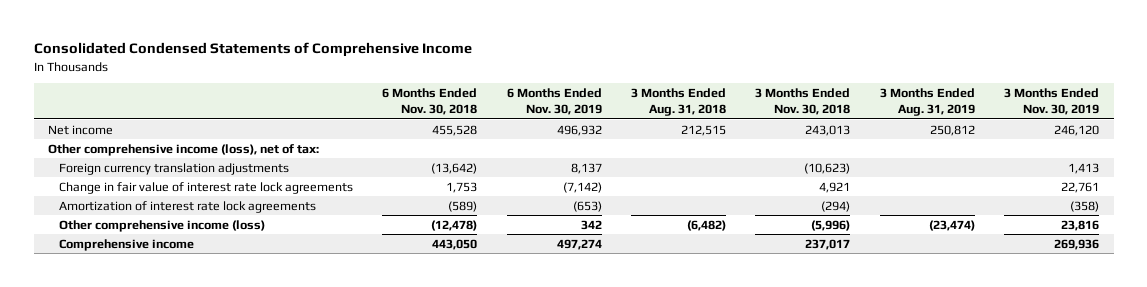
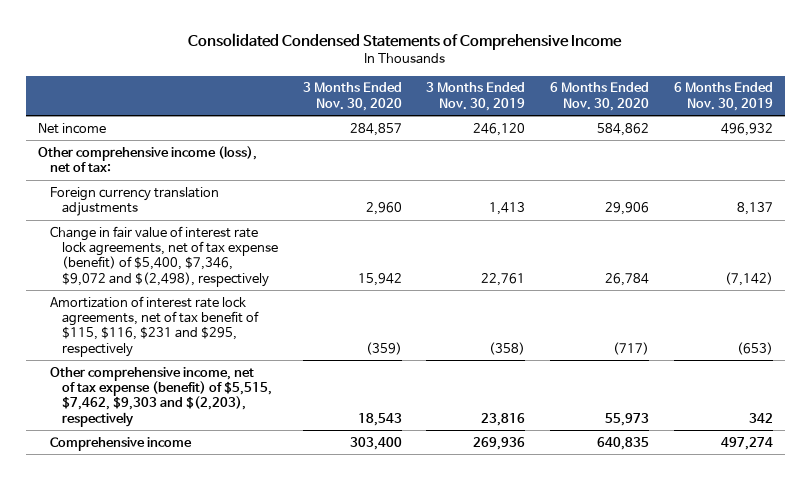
- | 6 Months Ended Nov. 30, 2018 | 6 Months Ended Nov. 30, 2019 | 3 Months Ended Aug. 31, 2018 | 3 Months Ended Nov. 30, 2018 | 3 Months Ended Aug. 31, 2019 | 3 Months Ended Nov. 30, 2019
+ | 3 Months Ended Nov. 30, 2020 | 3 Months Ended Nov. 30, 2019 | 6 Months Ended Nov. 30, 2020 | 6 Months Ended Nov. 30, 2019
- Change in fair value of interest rate lock agreements | 1,753 | (7,142) | | 4,921 | | 22,761
- Amortization of interest rate lock agreements | (589) | (653) | | (294) | | (358)
- Other comprehensive income (loss) | (12,478) | 342 | (6,482) | (5,996) | (23,474) | 23,816
+ Change in fair value of interest rate lock agreements, net of tax expense (benefit) of $5,400, $7,346, $9,072 and $(2,498), respectively | 15,942 | 22,761 | 26,784 | (7,142)
+ Amortization of interest rate lock agreements, net of tax benefit of $115, $116, $231 and $295, respectively | (359) | (358) | (717) | (653)
+ Other comprehensive income, net of tax expense (benefit) of $5,515, $7,462, $9,303 and $(2,203), respectively | 18,543 | 23,816 | 55,973 | 342

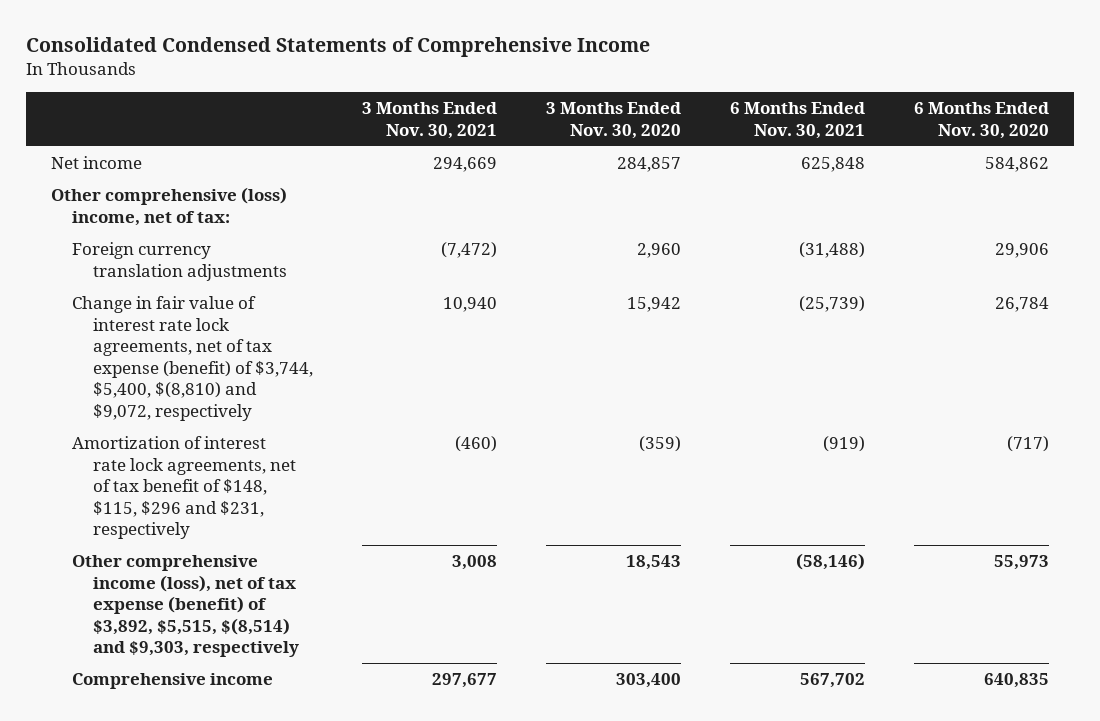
- | 3 Months Ended Nov. 30, 2020 | 3 Months Ended Nov. 30, 2019 | 6 Months Ended Nov. 30, 2020 | 6 Months Ended Nov. 30, 2019
+ | 3 Months Ended Nov. 30, 2021 | 3 Months Ended Nov. 30, 2020 | 6 Months Ended Nov. 30, 2021 | 6 Months Ended Nov. 30, 2020
- Other comprehensive income (loss), net of tax:
+ Other comprehensive (loss) income, net of tax:
- Change in fair value of interest rate lock agreements, net of tax expense (benefit) of $5,400, $7,346, $9,072 and $(2,498), respectively | 15,942 | 22,761 | 26,784 | (7,142)
- Amortization of interest rate lock agreements, net of tax benefit of $115, $116, $231 and $295, respectively | (359) | (358) | (717) | (653)
- Other comprehensive income, net of tax expense (benefit) of $5,515, $7,462, $9,303 and $(2,203), respectively | 18,543 | 23,816 | 55,973 | 342
+ Change in fair value of interest rate lock agreements, net of tax expense (benefit) of $3,744, $5,400, $(8,810) and $9,072, respectively | 10,940 | 15,942 | (25,739) | 26,784
+ Amortization of interest rate lock agreements, net of tax benefit of $148, $115, $296 and $231, respectively | (460) | (359) | (919) | (717)
+ Other comprehensive income (loss), net of tax expense (benefit) of $3,892, $5,515, $(8,514) and $9,303, respectively | 3,008 | 18,543 | (58,146) | 55,973

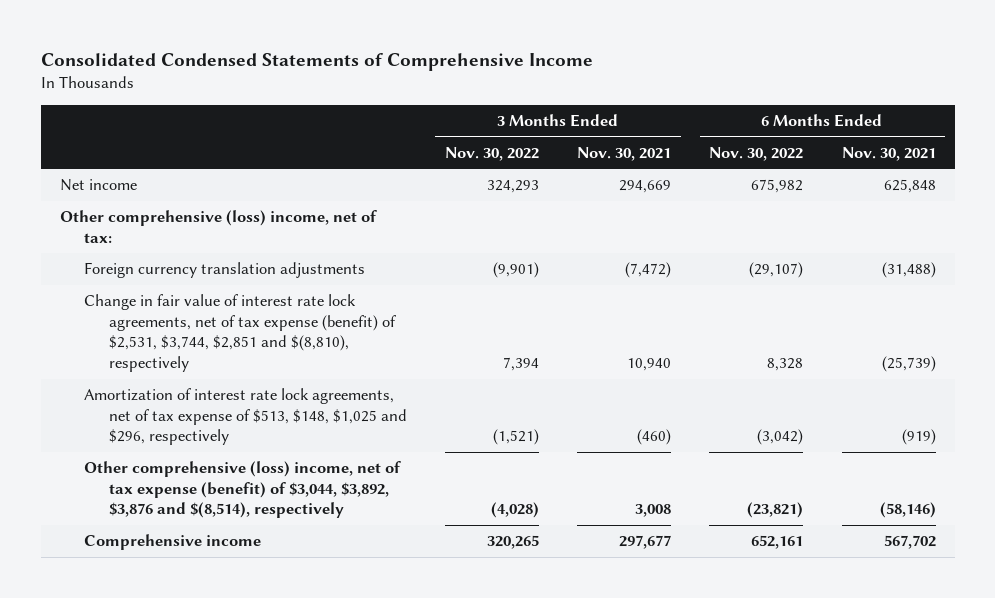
- | 3 Months Ended Nov. 30, 2021 | 3 Months Ended Nov. 30, 2020 | 6 Months Ended Nov. 30, 2021 | 6 Months Ended Nov. 30, 2020
+ | 3 Months Ended Nov. 30, 2022 | 3 Months Ended Nov. 30, 2021 | 6 Months Ended Nov. 30, 2022 | 6 Months Ended Nov. 30, 2021
- Change in fair value of interest rate lock agreements, net of tax expense (benefit) of $3,744, $5,400, $(8,810) and $9,072, respectively | 10,940 | 15,942 | (25,739) | 26,784
- Amortization of interest rate lock agreements, net of tax benefit of $148, $115, $296 and $231, respectively | (460) | (359) | (919) | (717)
- Other comprehensive income (loss), net of tax expense (benefit) of $3,892, $5,515, $(8,514) and $9,303, respectively | 3,008 | 18,543 | (58,146) | 55,973
+ Change in fair value of interest rate lock agreements, net of tax expense (benefit) of $2,531, $3,744, $2,851 and $(8,810), respectively | 7,394 | 10,940 | 8,328 | (25,739)
+ Amortization of interest rate lock agreements, net of tax expense of $513, $148, $1,025 and $296, respectively | (1,521) | (460) | (3,042) | (919)
+ Other comprehensive (loss) income, net of tax expense (benefit) of $3,044, $3,892, $3,876 and $(8,514), respectively | (4,028) | 3,008 | (23,821) | (58,146)

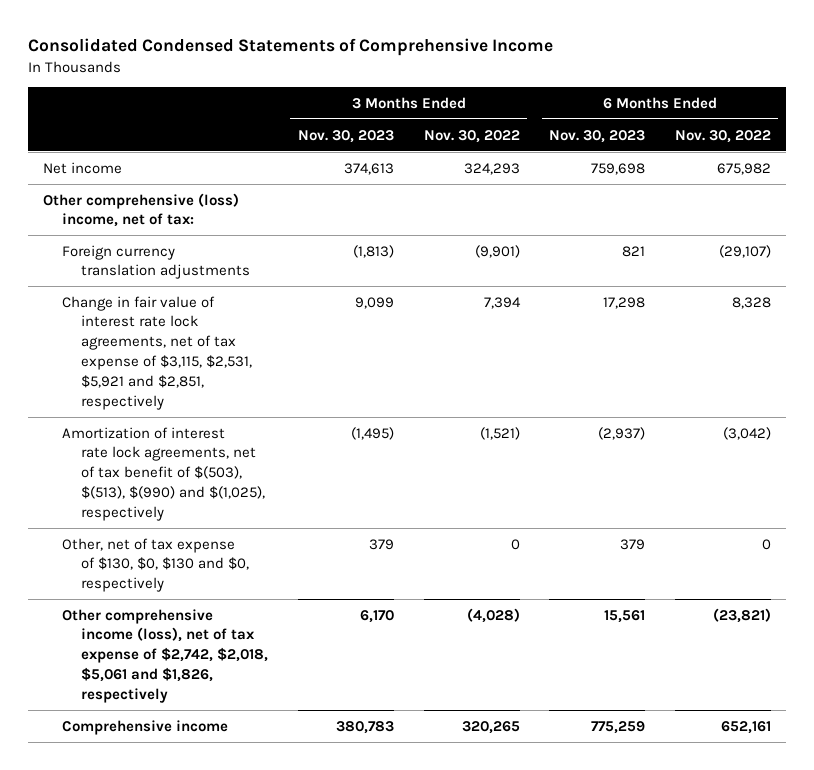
- | 3 Months Ended Nov. 30, 2022 | 3 Months Ended Nov. 30, 2021 | 6 Months Ended Nov. 30, 2022 | 6 Months Ended Nov. 30, 2021
+ | 3 Months Ended Nov. 30, 2023 | 3 Months Ended Nov. 30, 2022 | 6 Months Ended Nov. 30, 2023 | 6 Months Ended Nov. 30, 2022
- Change in fair value of interest rate lock agreements, net of tax expense (benefit) of $2,531, $3,744, $2,851 and $(8,810), respectively | 7,394 | 10,940 | 8,328 | (25,739)
- Amortization of interest rate lock agreements, net of tax expense of $513, $148, $1,025 and $296, respectively | (1,521) | (460) | (3,042) | (919)
- Other comprehensive (loss) income, net of tax expense (benefit) of $3,044, $3,892, $3,876 and $(8,514), respectively | (4,028) | 3,008 | (23,821) | (58,146)
+ Change in fair value of interest rate lock agreements, net of tax expense of $3,115, $2,531, $5,921 and $2,851, respectively | 9,099 | 7,394 | 17,298 | 8,328
+ Amortization of interest rate lock agreements, net of tax benefit of $(503), $(513), $(990) and $(1,025), respectively | (1,495) | (1,521) | (2,937) | (3,042)
+ Other, net of tax expense of $130, $0, $130 and $0, respectively | 379 | 0 | 379 | 0
+ Other comprehensive income (loss), net of tax expense of $2,742, $2,018, $5,061 and $1,826, respectively | 6,170 | (4,028) | 15,561 | (23,821)

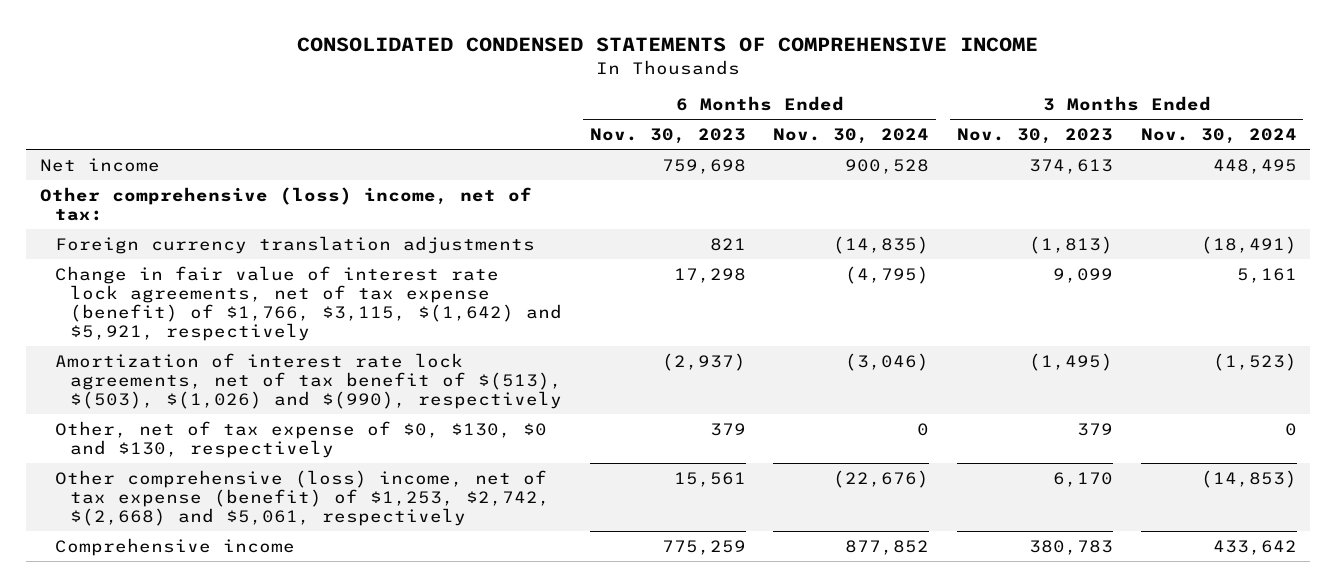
- Consolidated Condensed Statements of Comprehensive Income
+ CONSOLIDATED CONDENSED STATEMENTS OF COMPREHENSIVE INCOME
- | 3 Months Ended Nov. 30, 2023 | 3 Months Ended Nov. 30, 2022 | 6 Months Ended Nov. 30, 2023 | 6 Months Ended Nov. 30, 2022
+ | 6 Months Ended Nov. 30, 2023 | 6 Months Ended Nov. 30, 2024 | 3 Months Ended Nov. 30, 2023 | 3 Months Ended Nov. 30, 2024
- Change in fair value of interest rate lock agreements, net of tax expense of $3,115, $2,531, $5,921 and $2,851, respectively | 9,099 | 7,394 | 17,298 | 8,328
- Amortization of interest rate lock agreements, net of tax benefit of $(503), $(513), $(990) and $(1,025), respectively | (1,495) | (1,521) | (2,937) | (3,042)
- Other, net of tax expense of $130, $0, $130 and $0, respectively | 379 | 0 | 379 | 0
- Other comprehensive income (loss), net of tax expense of $2,742, $2,018, $5,061 and $1,826, respectively | 6,170 | (4,028) | 15,561 | (23,821)
+ Change in fair value of interest rate lock agreements, net of tax expense (benefit) of $1,766, $3,115, $(1,642) and $5,921, respectively | 17,298 | (4,795) | 9,099 | 5,161
+ Amortization of interest rate lock agreements, net of tax benefit of $(513), $(503), $(1,026) and $(990), respectively | (2,937) | (3,046) | (1,495) | (1,523)
+ Other, net of tax expense of $0, $130, $0 and $130, respectively | 379 | 0 | 379 | 0
+ Other comprehensive (loss) income, net of tax expense (benefit) of $1,253, $2,742, $(2,668) and $5,061, respectively | 15,561 | (22,676) | 6,170 | (14,853)

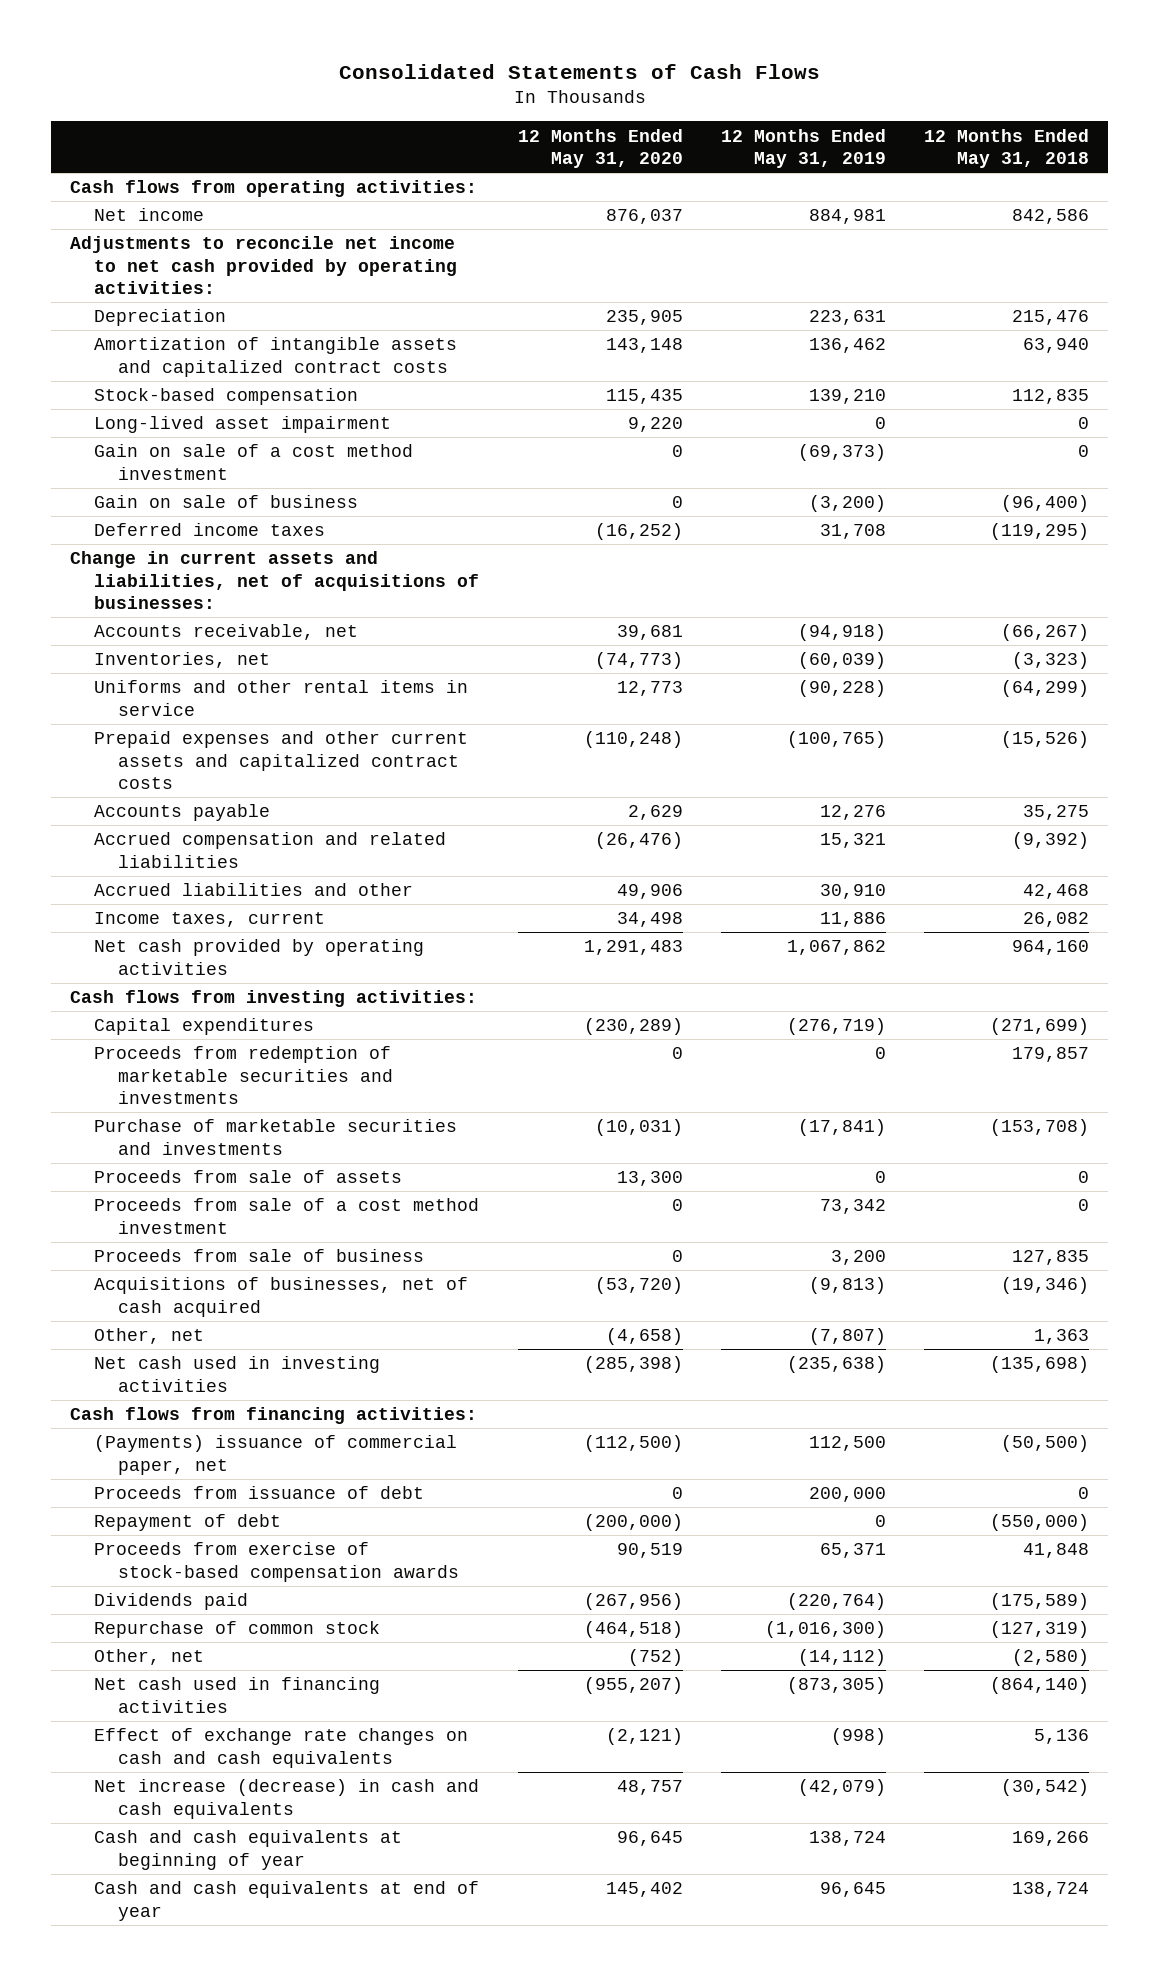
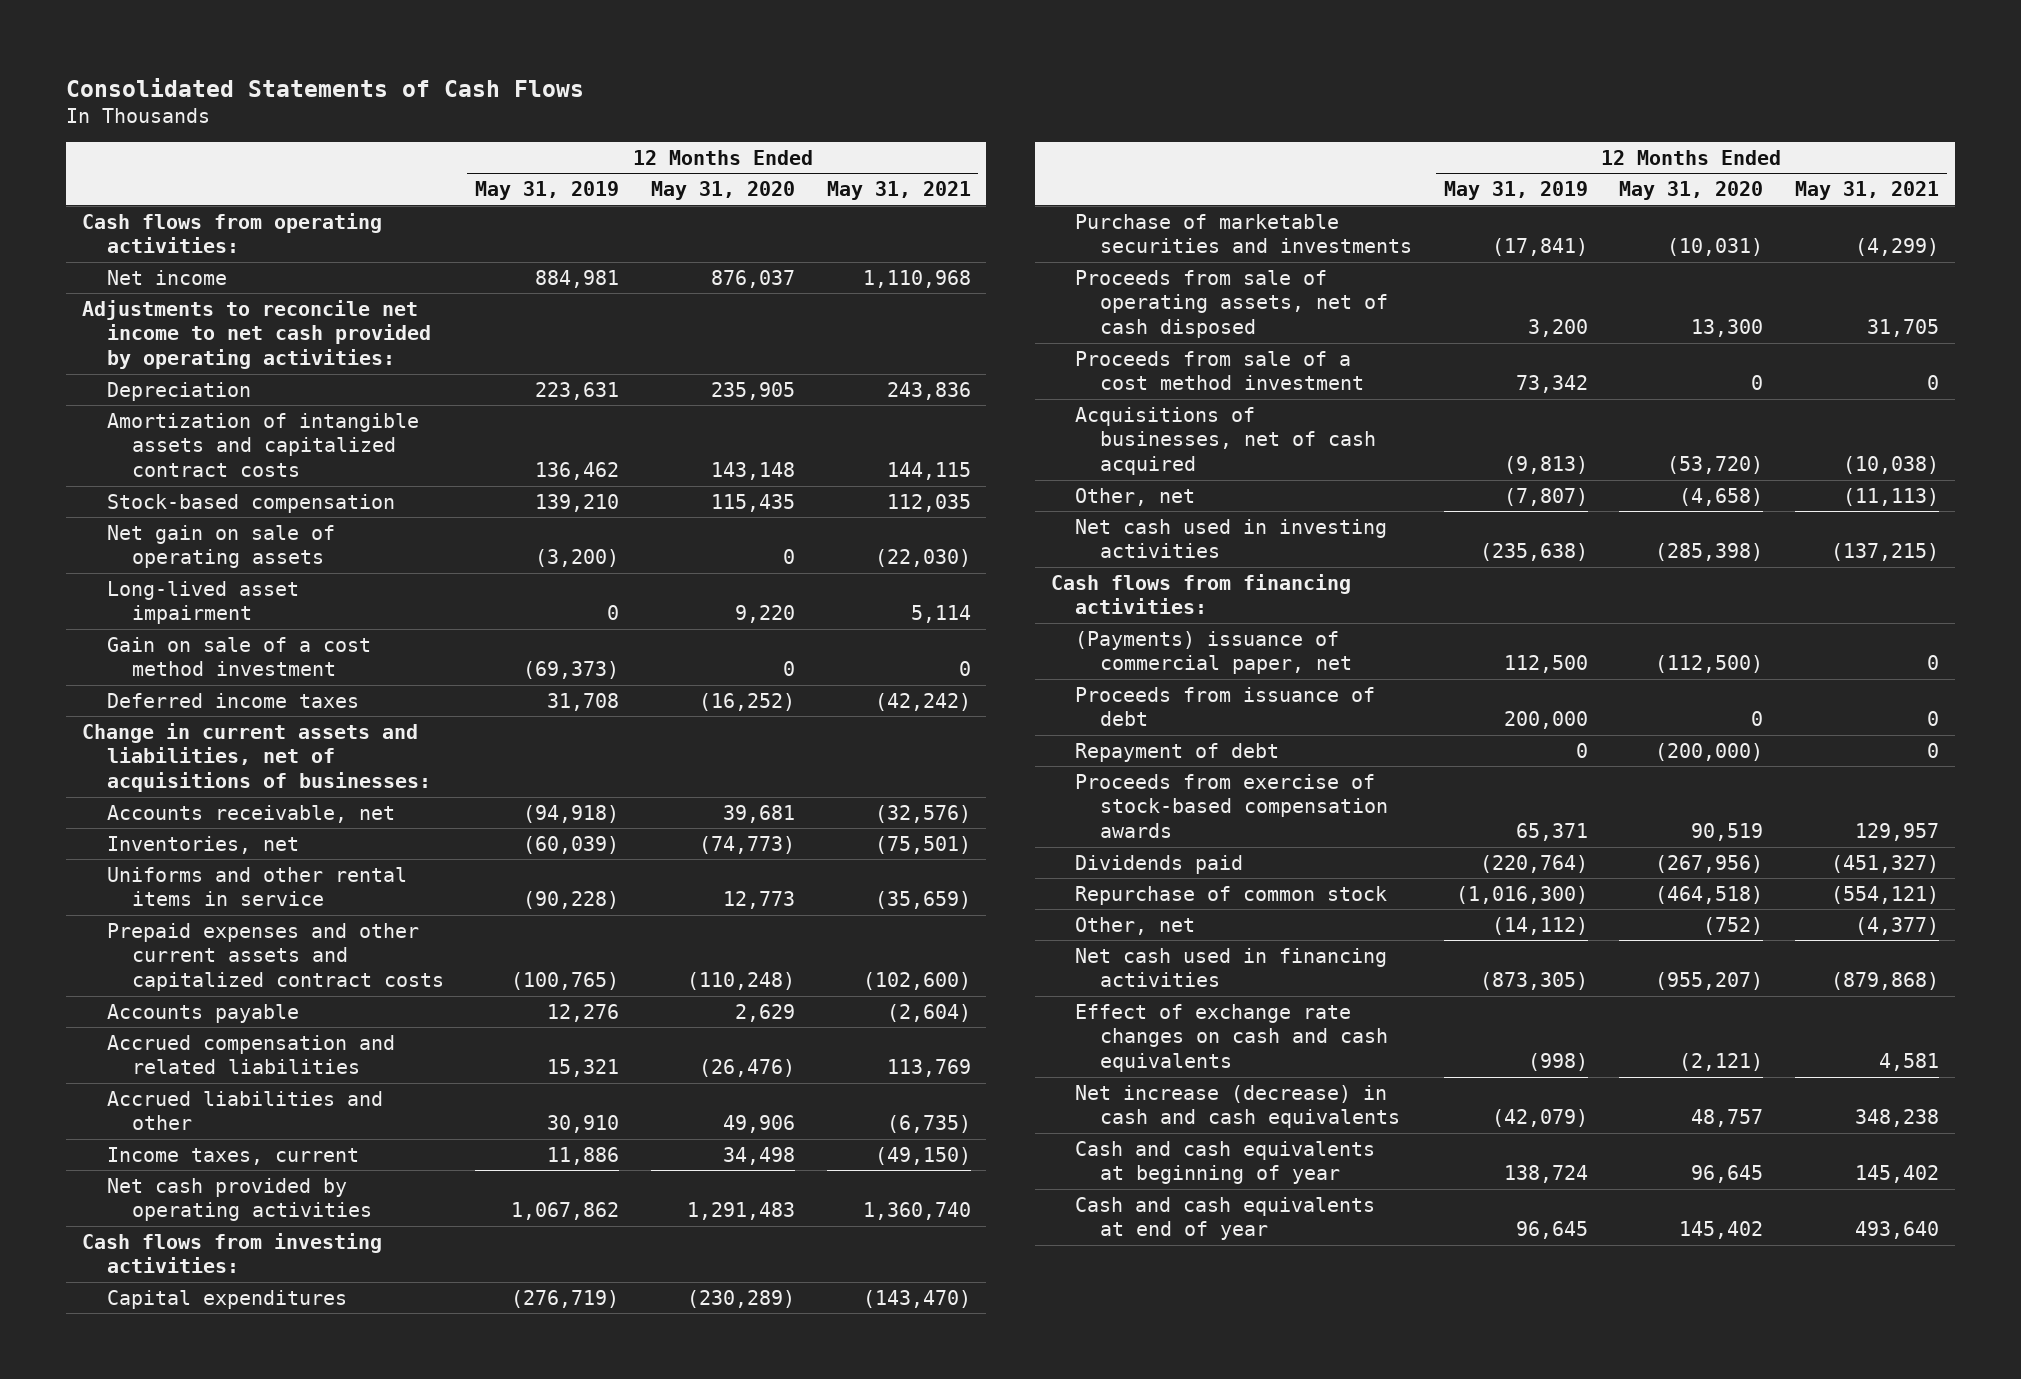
- | 12 Months Ended May 31, 2020 | 12 Months Ended May 31, 2019 | 12 Months Ended May 31, 2018
+ | 12 Months Ended May 31, 2019 | 12 Months Ended May 31, 2020 | 12 Months Ended May 31, 2021
+ Net gain on sale of operating assets | (3,200) | 0 | (22,030)
- Gain on sale of business | 0 | (3,200) | (96,400)
- Proceeds from redemption of marketable securities and investments | 0 | 0 | 179,857
- Proceeds from sale of assets | 13,300 | 0 | 0
+ Proceeds from sale of operating assets, net of cash disposed | 3,200 | 13,300 | 31,705
- Proceeds from sale of business | 0 | 3,200 | 127,835

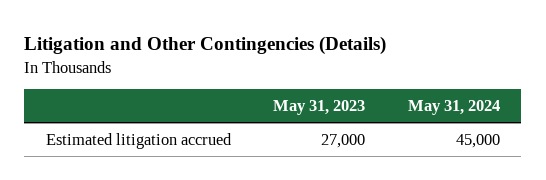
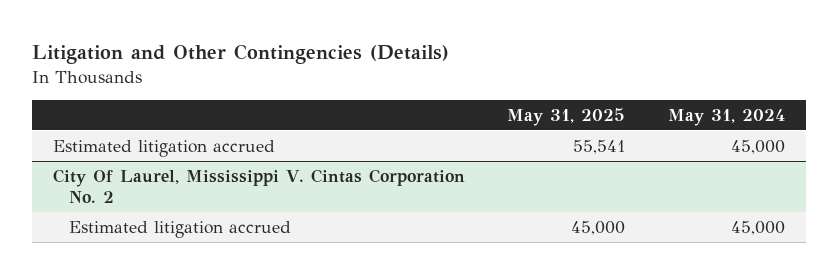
- | May 31, 2023 | May 31, 2024
+ | May 31, 2025 | May 31, 2024
+ City Of Laurel, Mississippi V. Cintas Corporation No. 2
+ Estimated litigation accrued | 45,000 | 45,000

